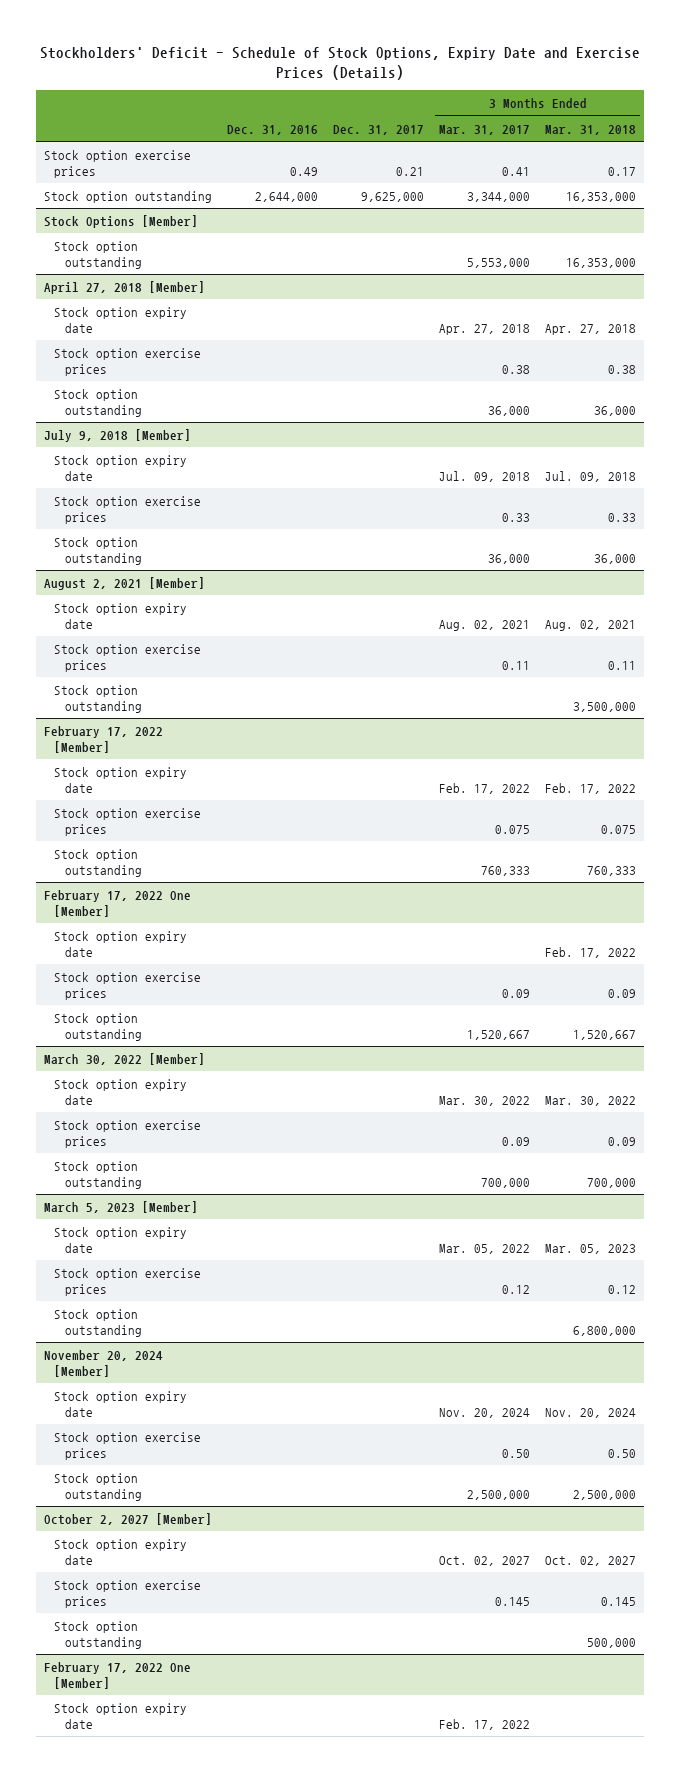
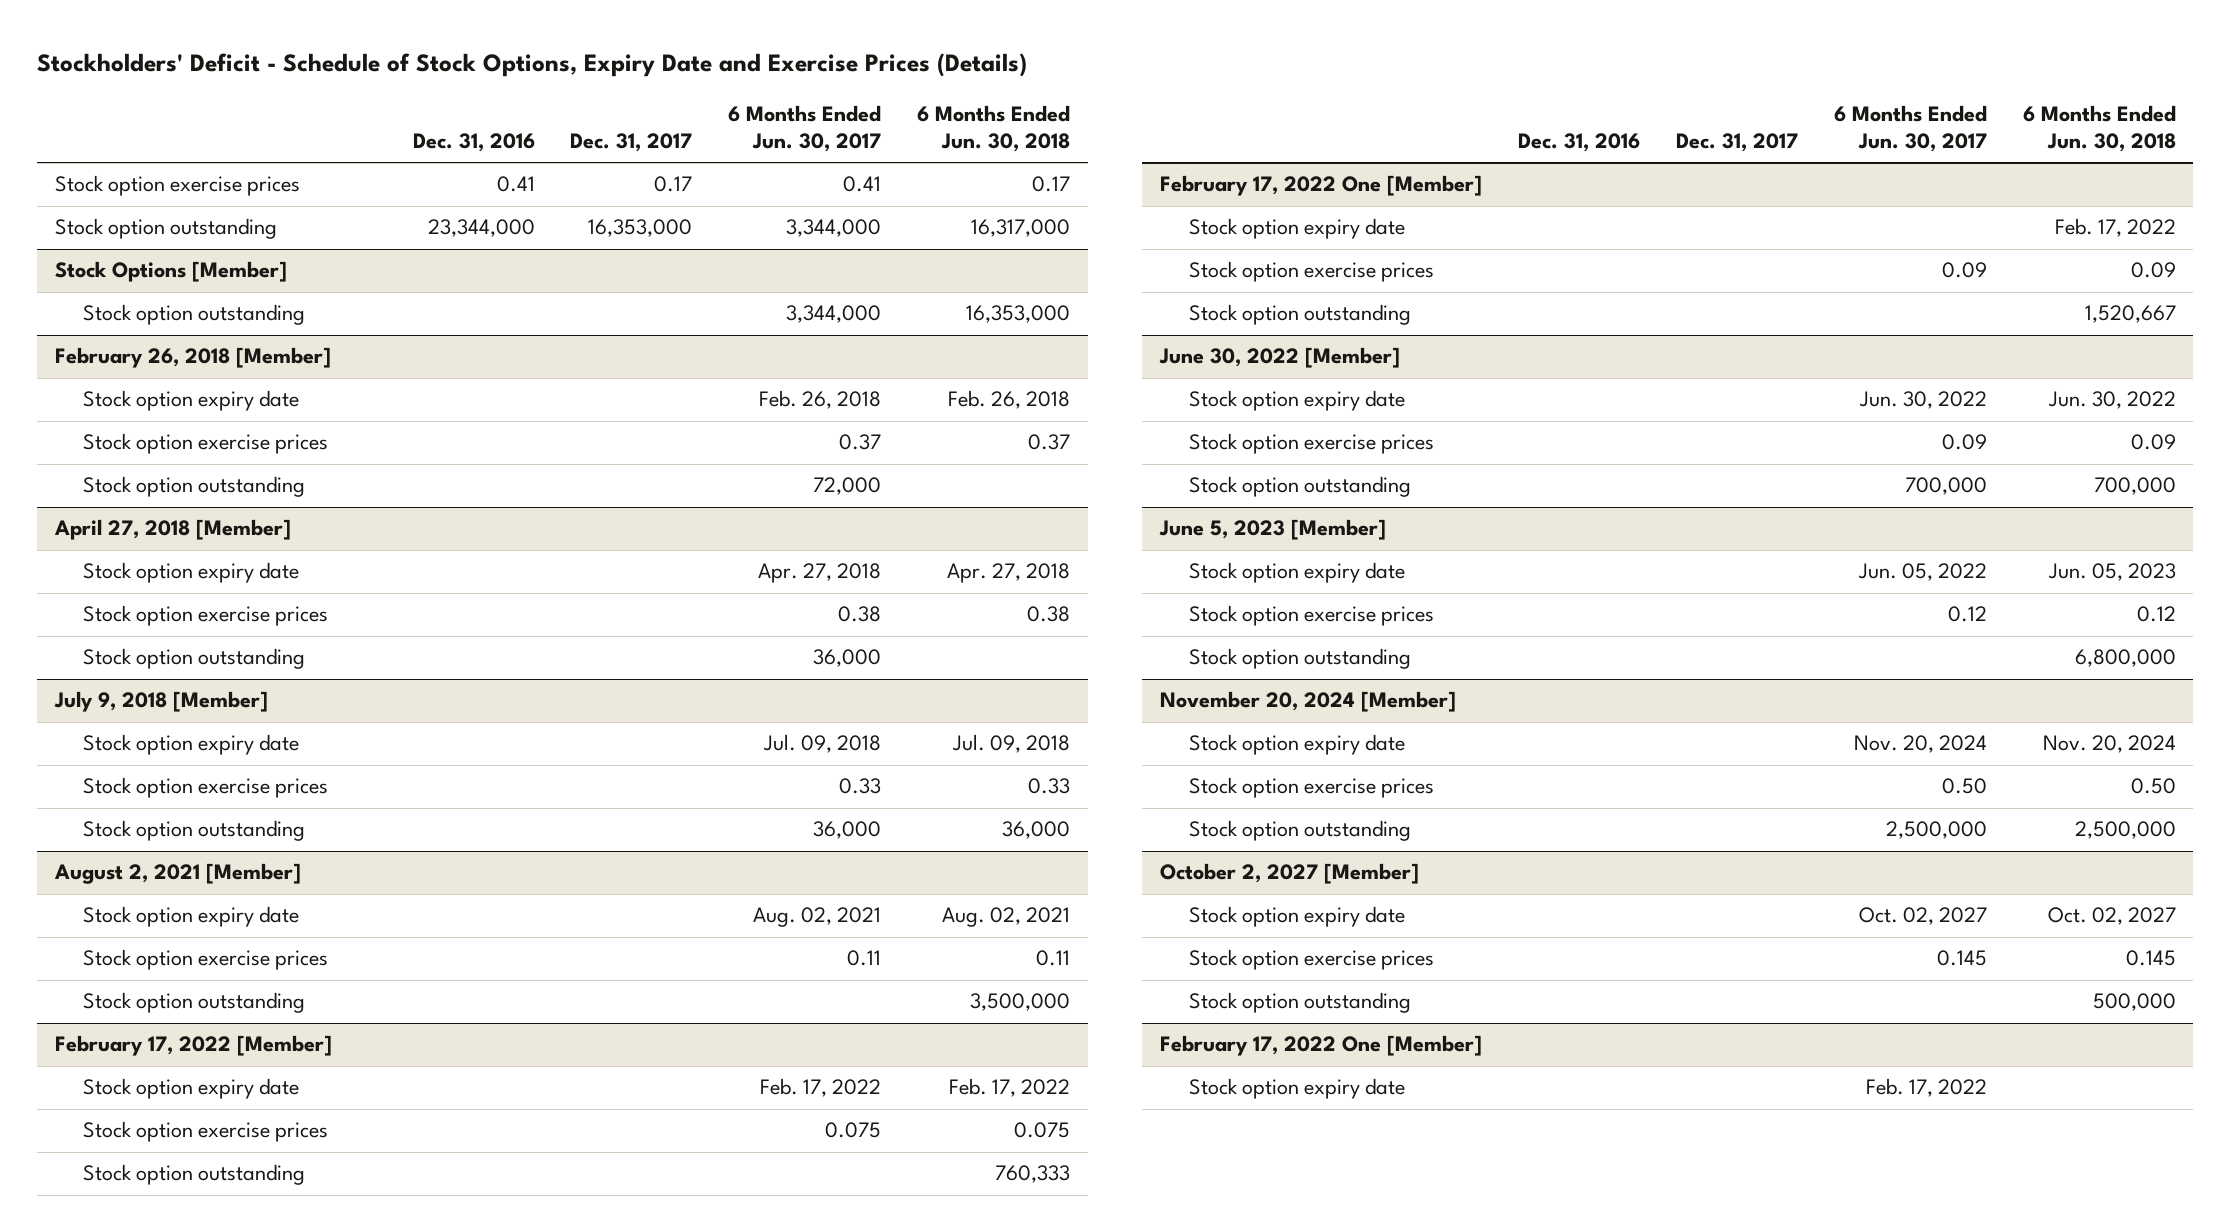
- | Dec. 31, 2016 | Dec. 31, 2017 | 3 Months Ended Mar. 31, 2017 | 3 Months Ended Mar. 31, 2018
+ | Dec. 31, 2016 | Dec. 31, 2017 | 6 Months Ended Jun. 30, 2017 | 6 Months Ended Jun. 30, 2018
- Stock option exercise prices | 0.49 | 0.21 | 0.41 | 0.17
- Stock option outstanding | 2,644,000 | 9,625,000 | 3,344,000 | 16,353,000
+ Stock option exercise prices | 0.41 | 0.17 | 0.41 | 0.17
+ Stock option outstanding | 23,344,000 | 16,353,000 | 3,344,000 | 16,317,000
+ February 26, 2018 [Member]
+ Stock option expiry date | | | Feb. 26, 2018 | Feb. 26, 2018
+ Stock option exercise prices | | | 0.37 | 0.37
+ Stock option outstanding | | | 72,000 |
- March 30, 2022 [Member]
- Stock option expiry date | | | Mar. 30, 2022 | Mar. 30, 2022
- Stock option exercise prices | | | 0.09 | 0.09
- Stock option outstanding | | | 700,000 | 700,000
- March 5, 2023 [Member]
- Stock option expiry date | | | Mar. 05, 2022 | Mar. 05, 2023
- Stock option exercise prices | | | 0.12 | 0.12
- Stock option outstanding | | | | 6,800,000
+ June 30, 2022 [Member]
+ Stock option expiry date | | | Jun. 30, 2022 | Jun. 30, 2022
+ Stock option exercise prices | | | 0.09 | 0.09
+ Stock option outstanding | | | 700,000 | 700,000
+ June 5, 2023 [Member]
+ Stock option expiry date | | | Jun. 05, 2022 | Jun. 05, 2023
+ Stock option exercise prices | | | 0.12 | 0.12
+ Stock option outstanding | | | | 6,800,000

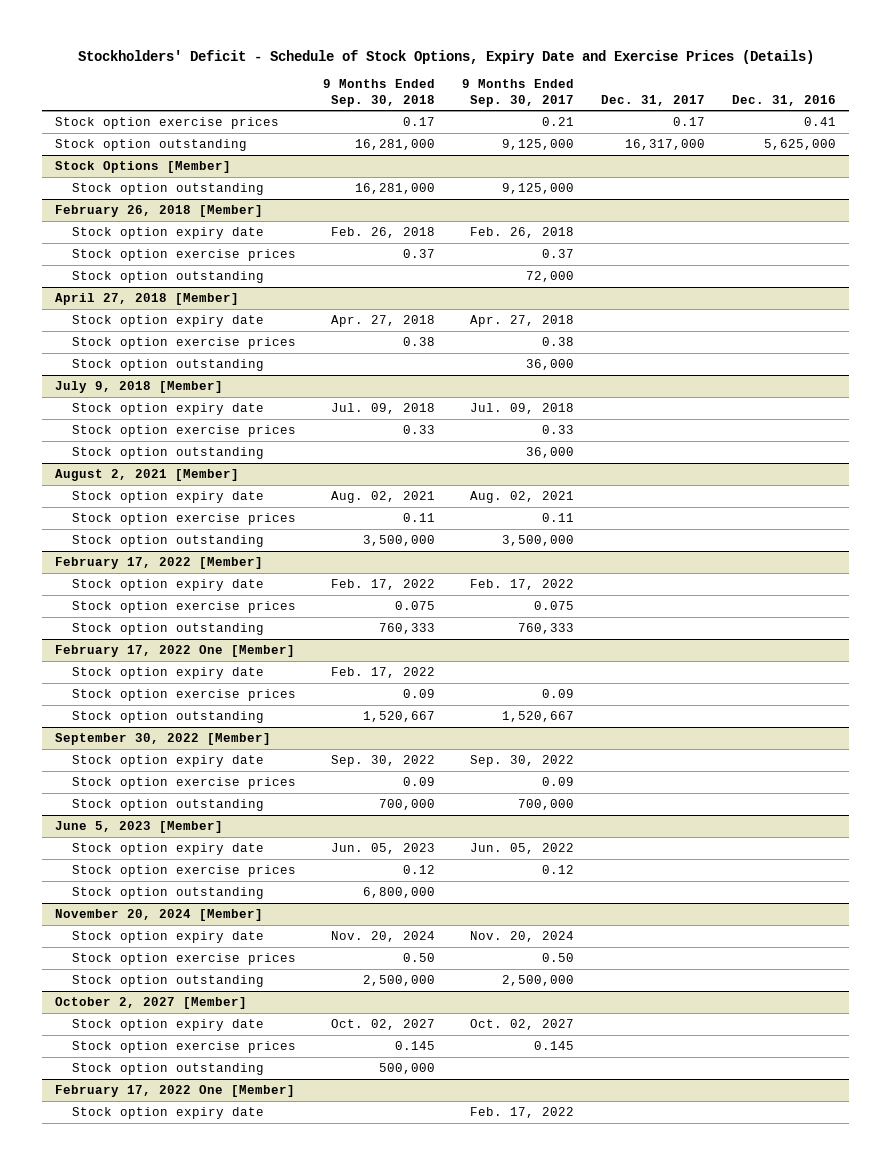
- | Dec. 31, 2016 | Dec. 31, 2017 | 6 Months Ended Jun. 30, 2017 | 6 Months Ended Jun. 30, 2018
+ | 9 Months Ended Sep. 30, 2018 | 9 Months Ended Sep. 30, 2017 | Dec. 31, 2017 | Dec. 31, 2016
- Stock option outstanding | 23,344,000 | 16,353,000 | 3,344,000 | 16,317,000
+ Stock option outstanding | 16,281,000 | 9,125,000 | 16,317,000 | 5,625,000
- June 30, 2022 [Member]
- Stock option expiry date | | | Jun. 30, 2022 | Jun. 30, 2022
- Stock option exercise prices | | | 0.09 | 0.09
- Stock option outstanding | | | 700,000 | 700,000
+ September 30, 2022 [Member]
+ Stock option expiry date | Sep. 30, 2022 | Sep. 30, 2022 | |
+ Stock option exercise prices | 0.09 | 0.09 | |
+ Stock option outstanding | 700,000 | 700,000 | |

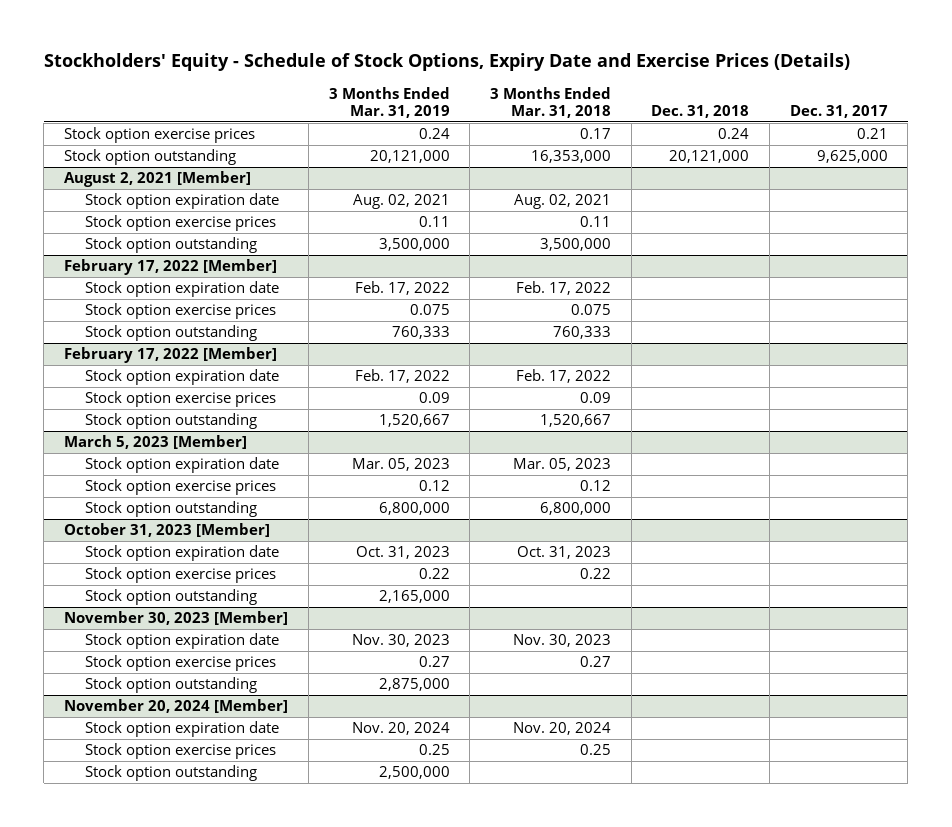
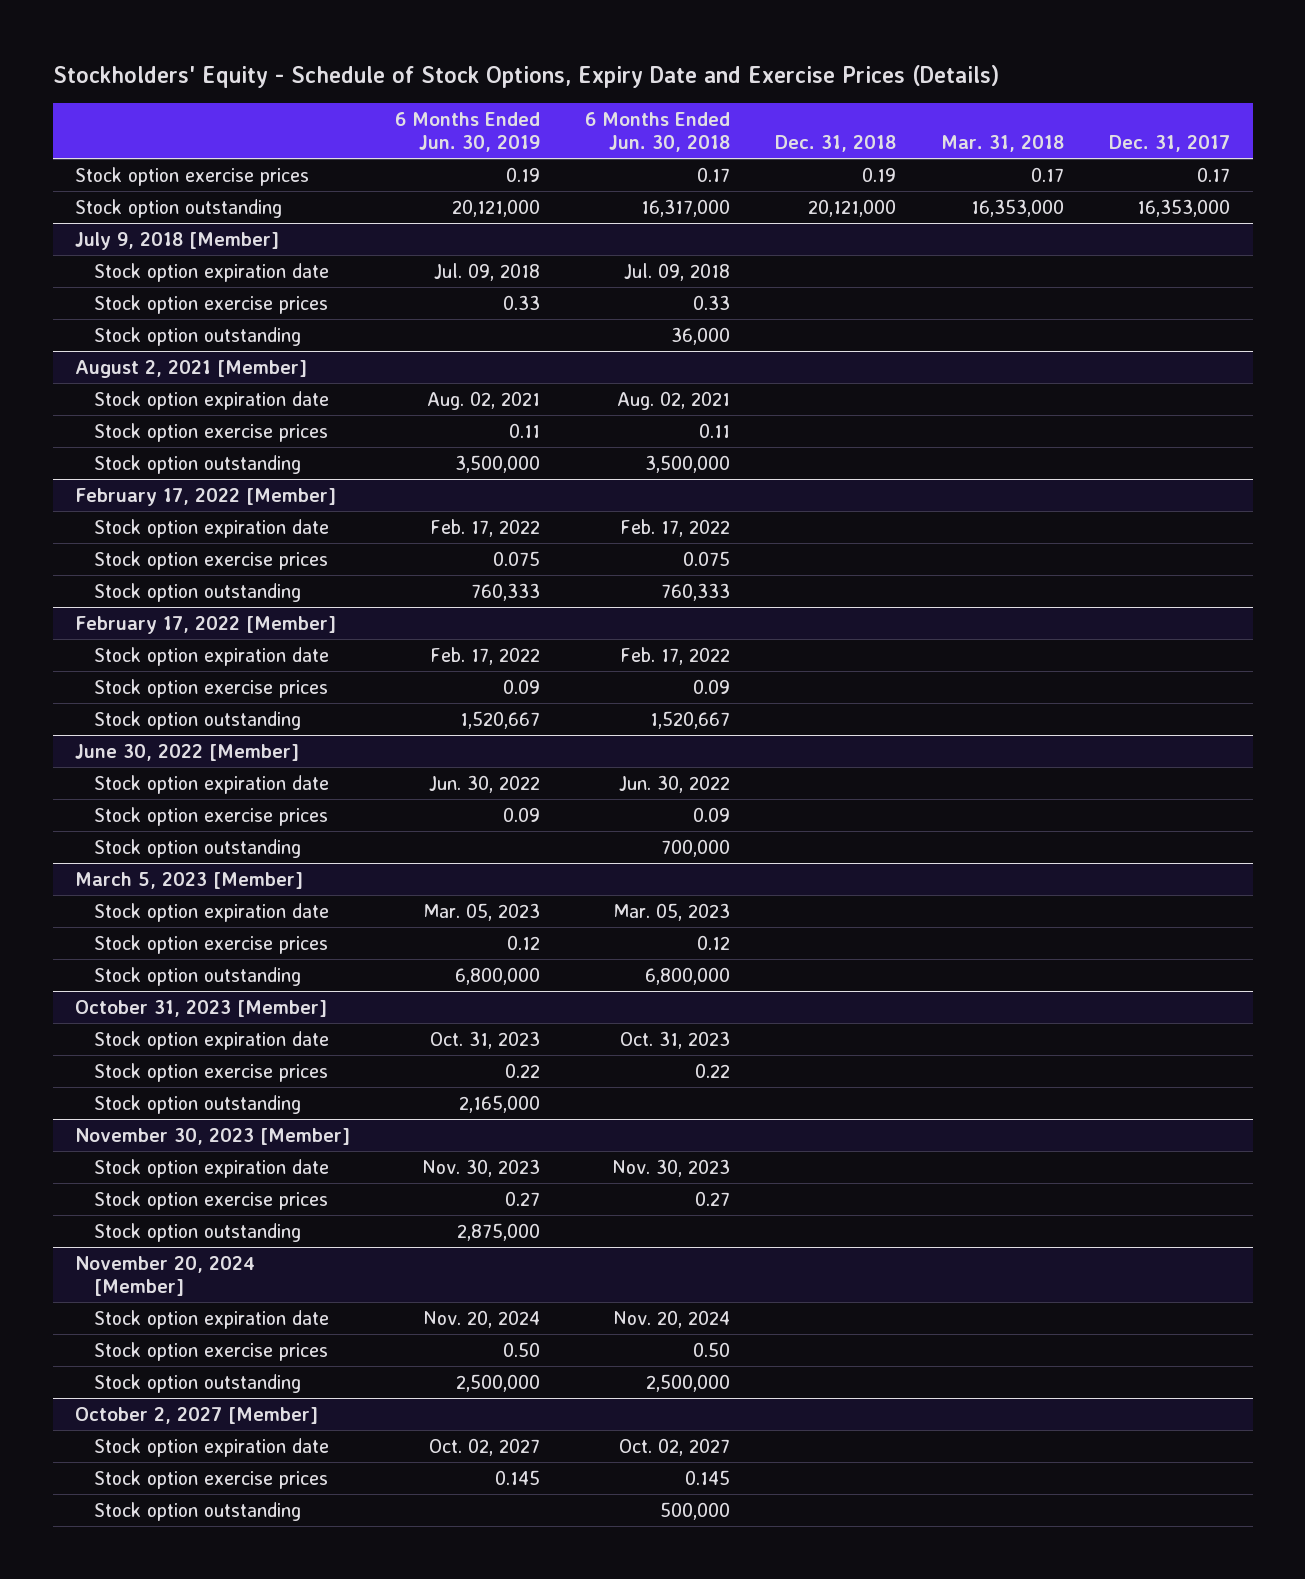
- | 3 Months Ended Mar. 31, 2019 | 3 Months Ended Mar. 31, 2018 | Dec. 31, 2018 | Dec. 31, 2017
+ | 6 Months Ended Jun. 30, 2019 | 6 Months Ended Jun. 30, 2018 | Dec. 31, 2018 | Mar. 31, 2018 | Dec. 31, 2017
- Stock option exercise prices | 0.24 | 0.17 | 0.24 | 0.21
- Stock option outstanding | 20,121,000 | 16,353,000 | 20,121,000 | 9,625,000
+ Stock option exercise prices | 0.19 | 0.17 | 0.19 | 0.17 | 0.17
+ Stock option outstanding | 20,121,000 | 16,317,000 | 20,121,000 | 16,353,000 | 16,353,000
+ July 9, 2018 [Member]
+ Stock option expiration date | Jul. 09, 2018 | Jul. 09, 2018 | | |
+ Stock option exercise prices | 0.33 | 0.33 | | |
+ Stock option outstanding | | 36,000 | | |
+ June 30, 2022 [Member]
+ Stock option expiration date | Jun. 30, 2022 | Jun. 30, 2022 | | |
+ Stock option exercise prices | 0.09 | 0.09 | | |
+ Stock option outstanding | | 700,000 | | |
+ October 2, 2027 [Member]
+ Stock option expiration date | Oct. 02, 2027 | Oct. 02, 2027 | | |
+ Stock option exercise prices | 0.145 | 0.145 | | |
+ Stock option outstanding | | 500,000 | | |

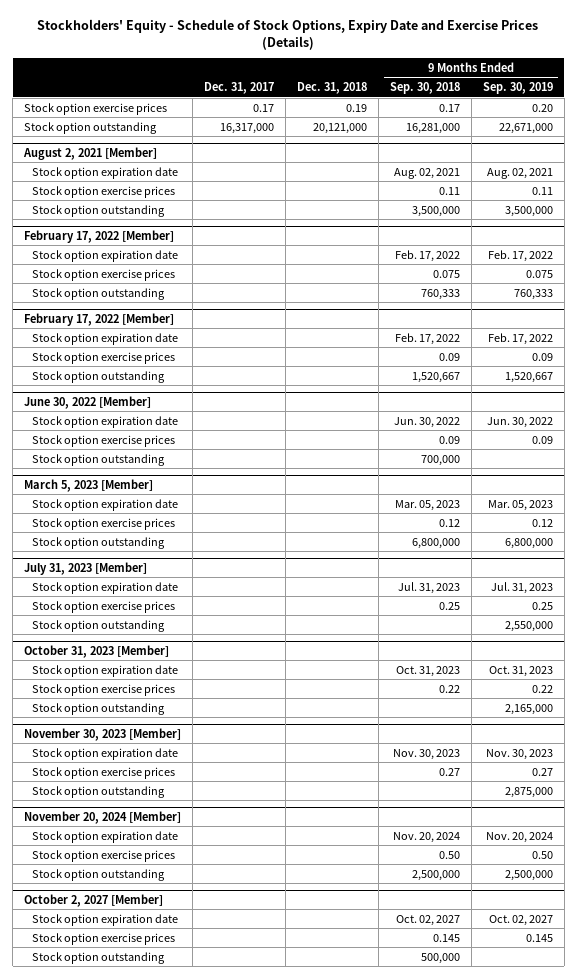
- | 6 Months Ended Jun. 30, 2019 | 6 Months Ended Jun. 30, 2018 | Dec. 31, 2018 | Mar. 31, 2018 | Dec. 31, 2017
+ | Dec. 31, 2017 | Dec. 31, 2018 | 9 Months Ended Sep. 30, 2018 | 9 Months Ended Sep. 30, 2019
- Stock option outstanding | 20,121,000 | 16,317,000 | 20,121,000 | 16,353,000 | 16,353,000
- July 9, 2018 [Member]
- Stock option expiration date | Jul. 09, 2018 | Jul. 09, 2018 | | |
- Stock option exercise prices | 0.33 | 0.33 | | |
- Stock option outstanding | | 36,000 | | |
+ Stock option outstanding | 16,317,000 | 20,121,000 | 16,281,000 | 22,671,000
+ July 31, 2023 [Member]
+ Stock option expiration date | | | Jul. 31, 2023 | Jul. 31, 2023
+ Stock option exercise prices | | | 0.25 | 0.25
+ Stock option outstanding | | | | 2,550,000

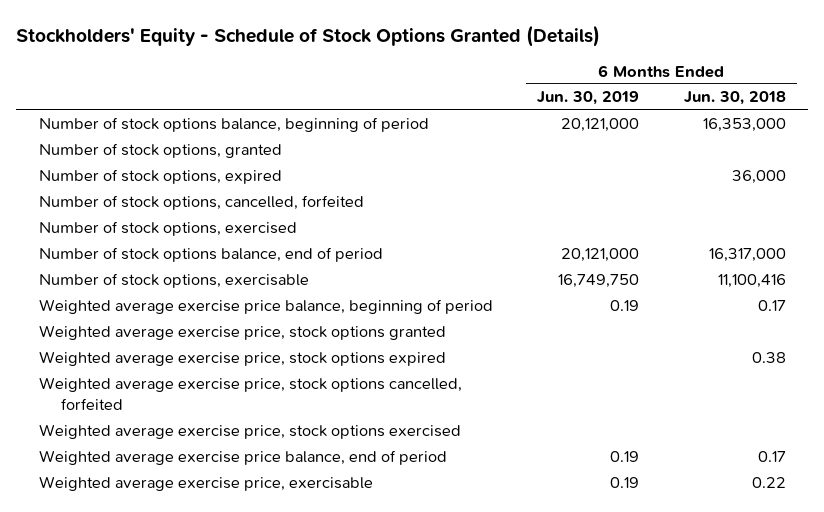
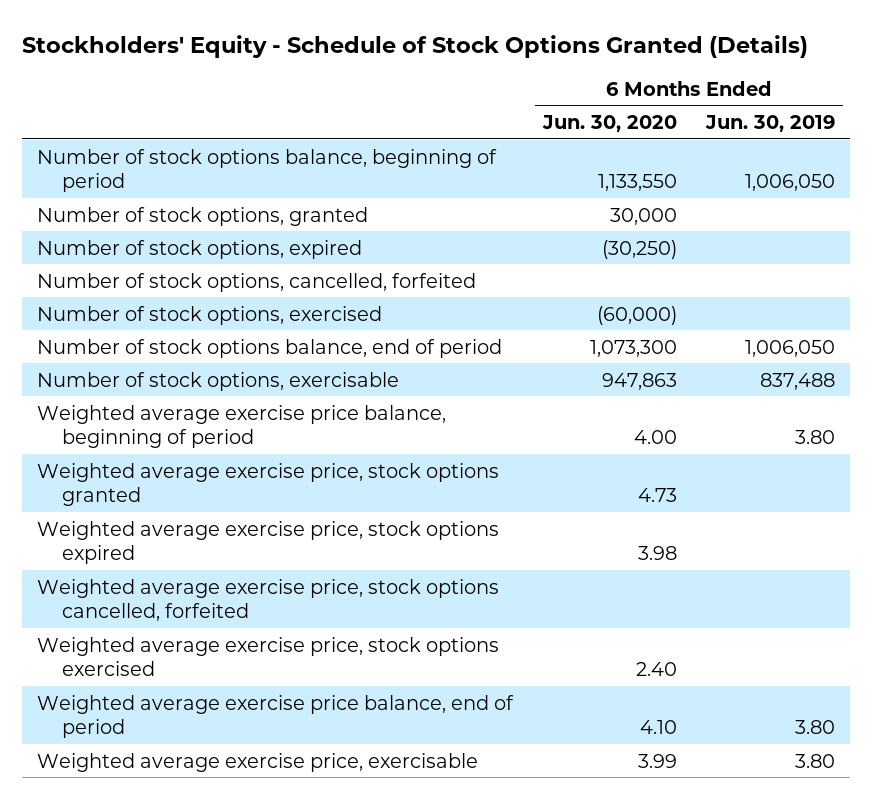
- | 6 Months Ended Jun. 30, 2019 | 6 Months Ended Jun. 30, 2018
+ | 6 Months Ended Jun. 30, 2020 | 6 Months Ended Jun. 30, 2019
- Number of stock options balance, beginning of period | 20,121,000 | 16,353,000
+ Number of stock options balance, beginning of period | 1,133,550 | 1,006,050
- Number of stock options balance, end of period | 20,121,000 | 16,317,000
- Number of stock options, exercisable | 16,749,750 | 11,100,416
- Weighted average exercise price balance, beginning of period | 0.19 | 0.17
+ Number of stock options balance, end of period | 1,073,300 | 1,006,050
+ Number of stock options, exercisable | 947,863 | 837,488
+ Weighted average exercise price balance, beginning of period | 4.00 | 3.80
- Weighted average exercise price balance, end of period | 0.19 | 0.17
- Weighted average exercise price, exercisable | 0.19 | 0.22
+ Weighted average exercise price balance, end of period | 4.10 | 3.80
+ Weighted average exercise price, exercisable | 3.99 | 3.80

